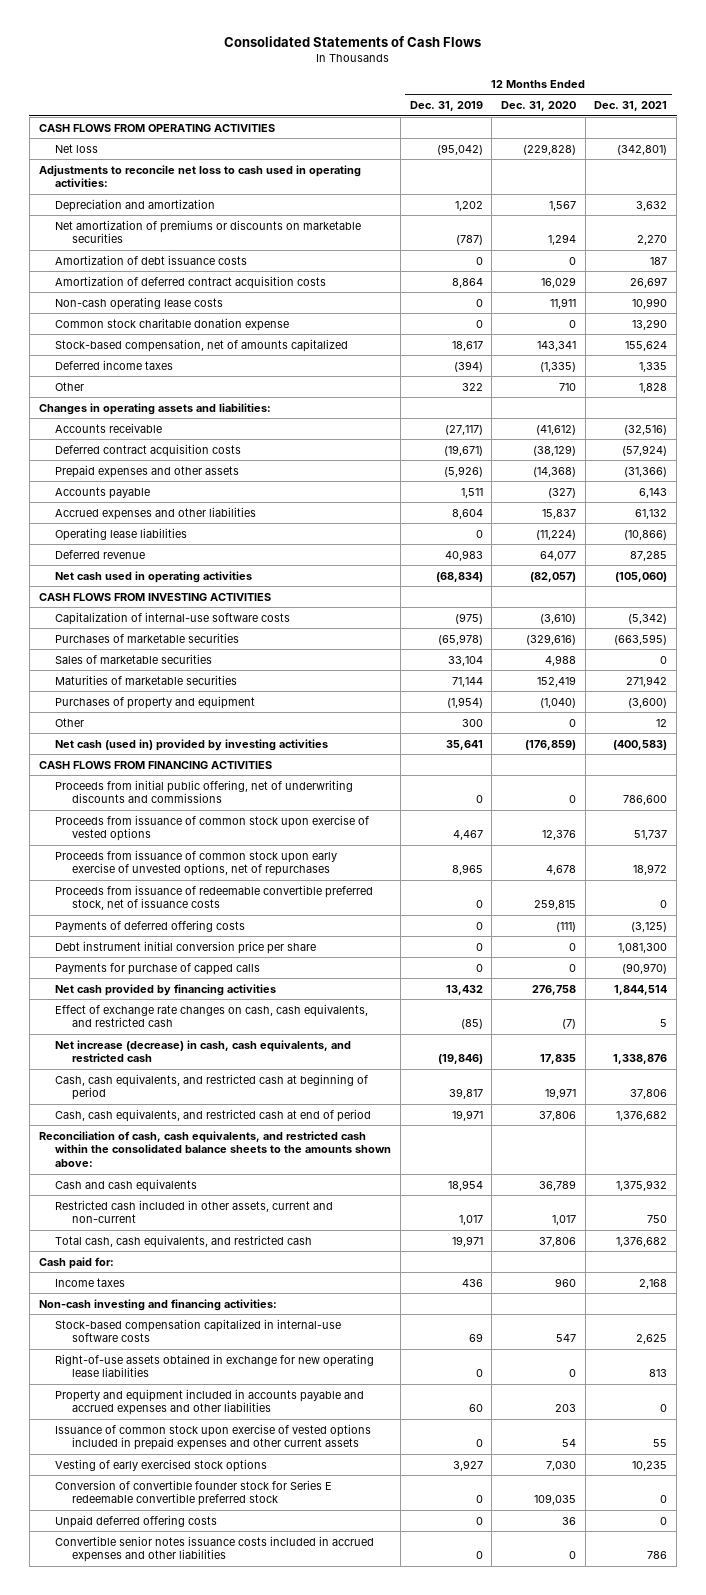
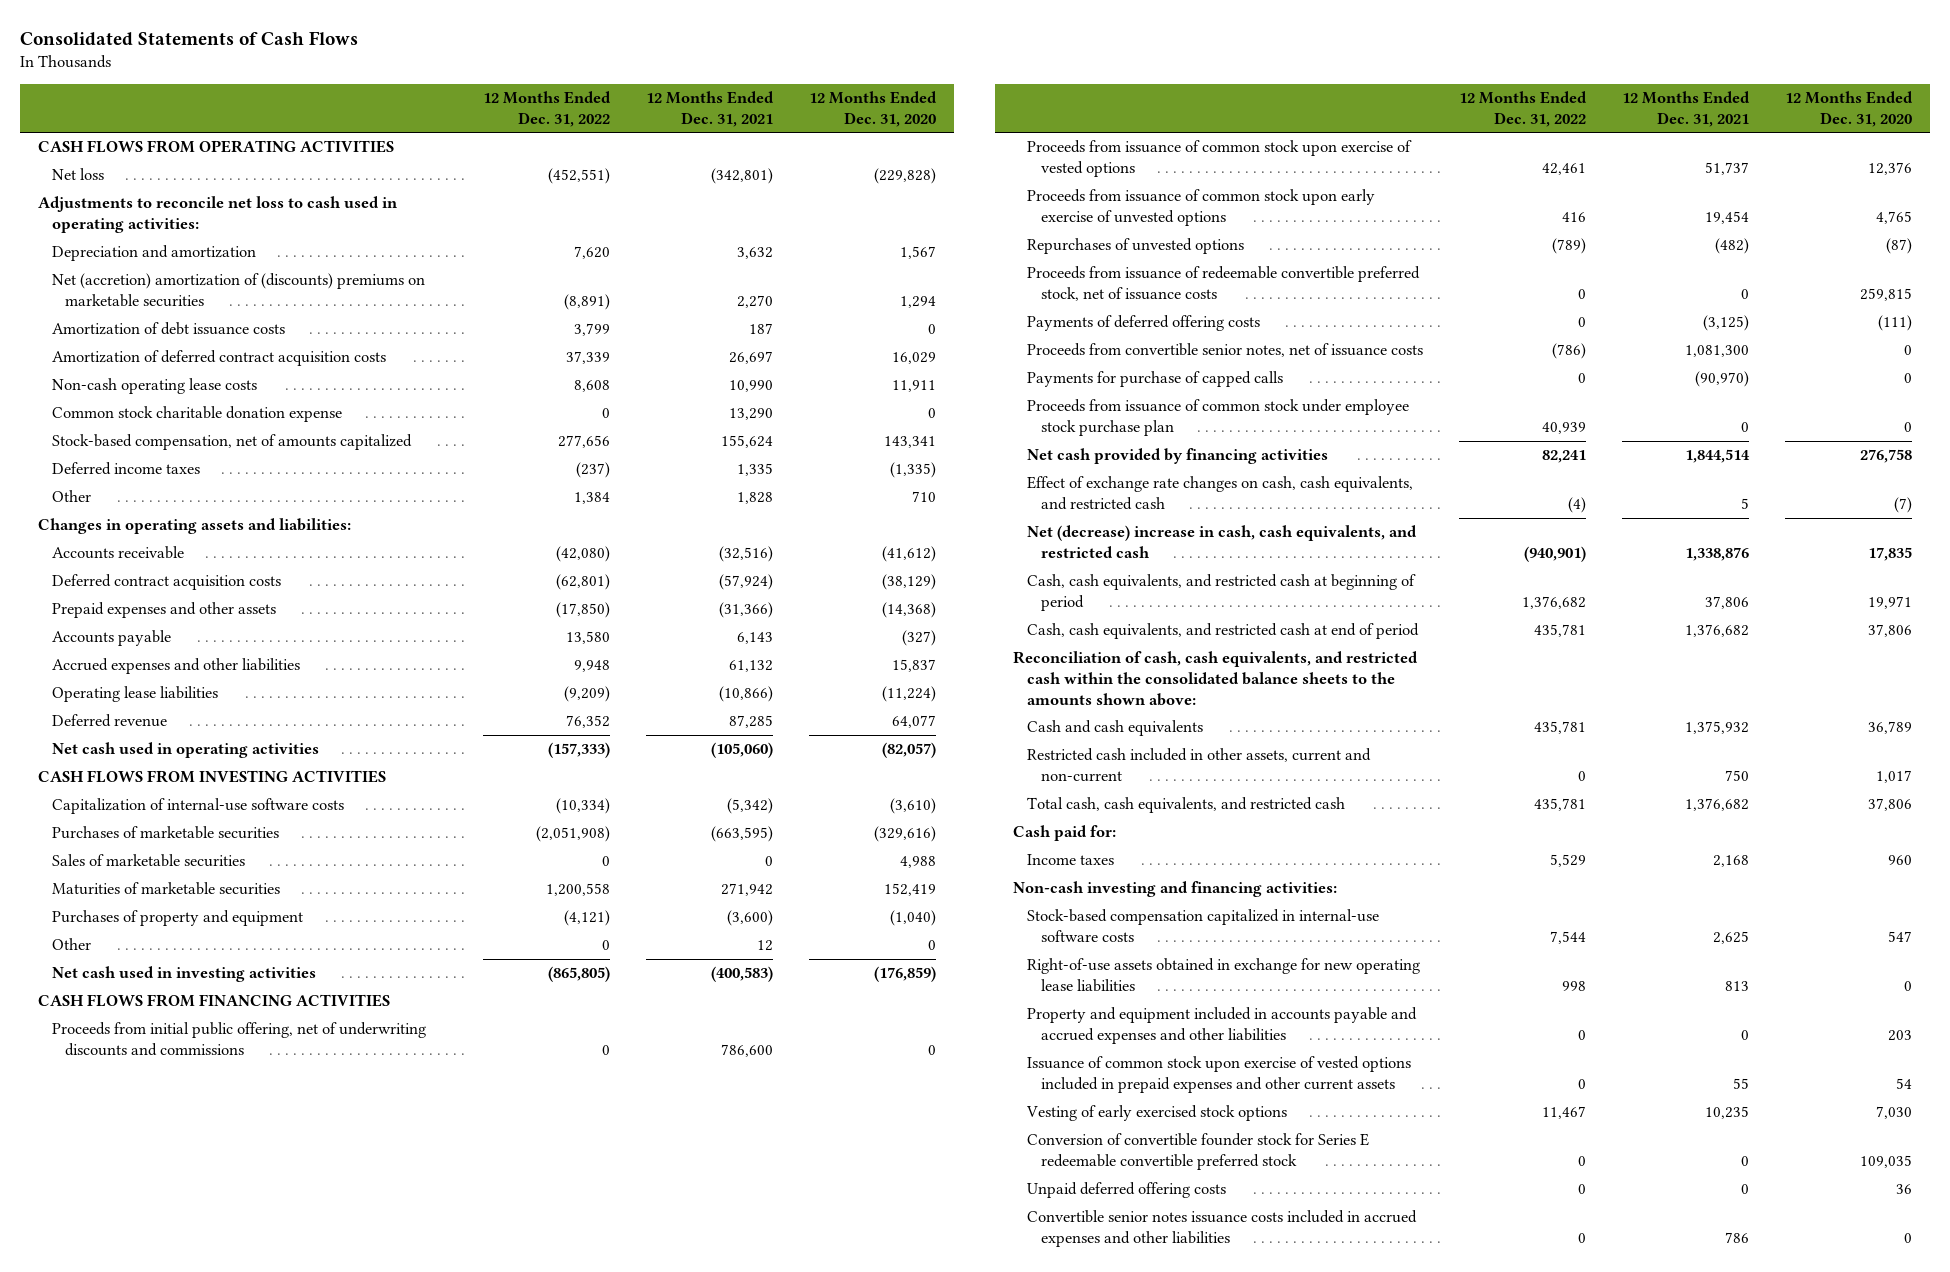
- | 12 Months Ended Dec. 31, 2019 | 12 Months Ended Dec. 31, 2020 | 12 Months Ended Dec. 31, 2021
+ | 12 Months Ended Dec. 31, 2022 | 12 Months Ended Dec. 31, 2021 | 12 Months Ended Dec. 31, 2020
- Net amortization of premiums or discounts on marketable securities | (787) | 1,294 | 2,270
+ Net (accretion) amortization of (discounts) premiums on marketable securities | (8,891) | 2,270 | 1,294
- Net cash (used in) provided by investing activities | 35,641 | (176,859) | (400,583)
+ Net cash used in investing activities | (865,805) | (400,583) | (176,859)
- Proceeds from issuance of common stock upon early exercise of unvested options, net of repurchases | 8,965 | 4,678 | 18,972
+ Proceeds from issuance of common stock upon early exercise of unvested options | 416 | 19,454 | 4,765
+ Repurchases of unvested options | (789) | (482) | (87)
- Debt instrument initial conversion price per share | 0 | 0 | 1,081,300
+ Proceeds from convertible senior notes, net of issuance costs | (786) | 1,081,300 | 0
+ Proceeds from issuance of common stock under employee stock purchase plan | 40,939 | 0 | 0
- Net increase (decrease) in cash, cash equivalents, and restricted cash | (19,846) | 17,835 | 1,338,876
+ Net (decrease) increase in cash, cash equivalents, and restricted cash | (940,901) | 1,338,876 | 17,835

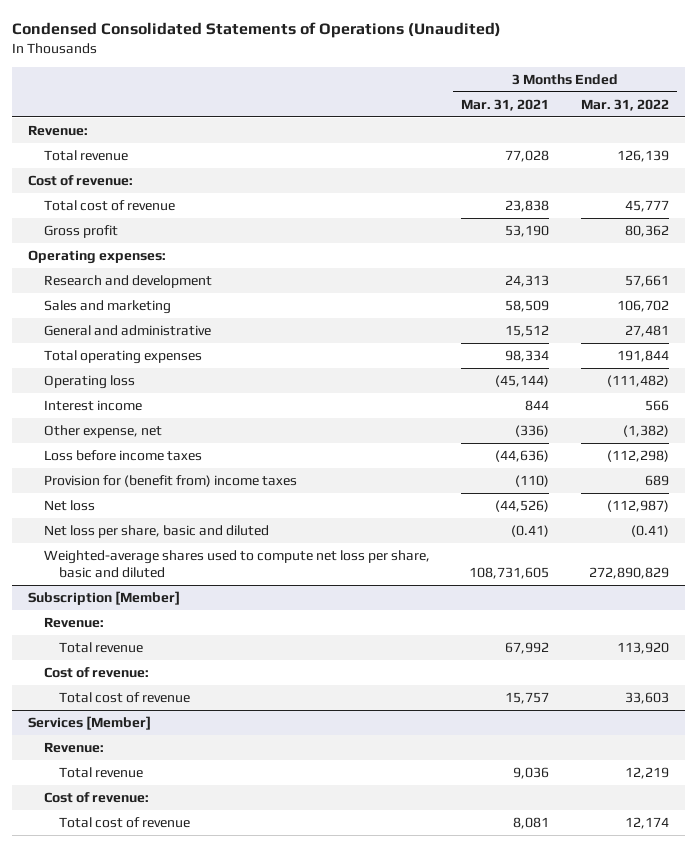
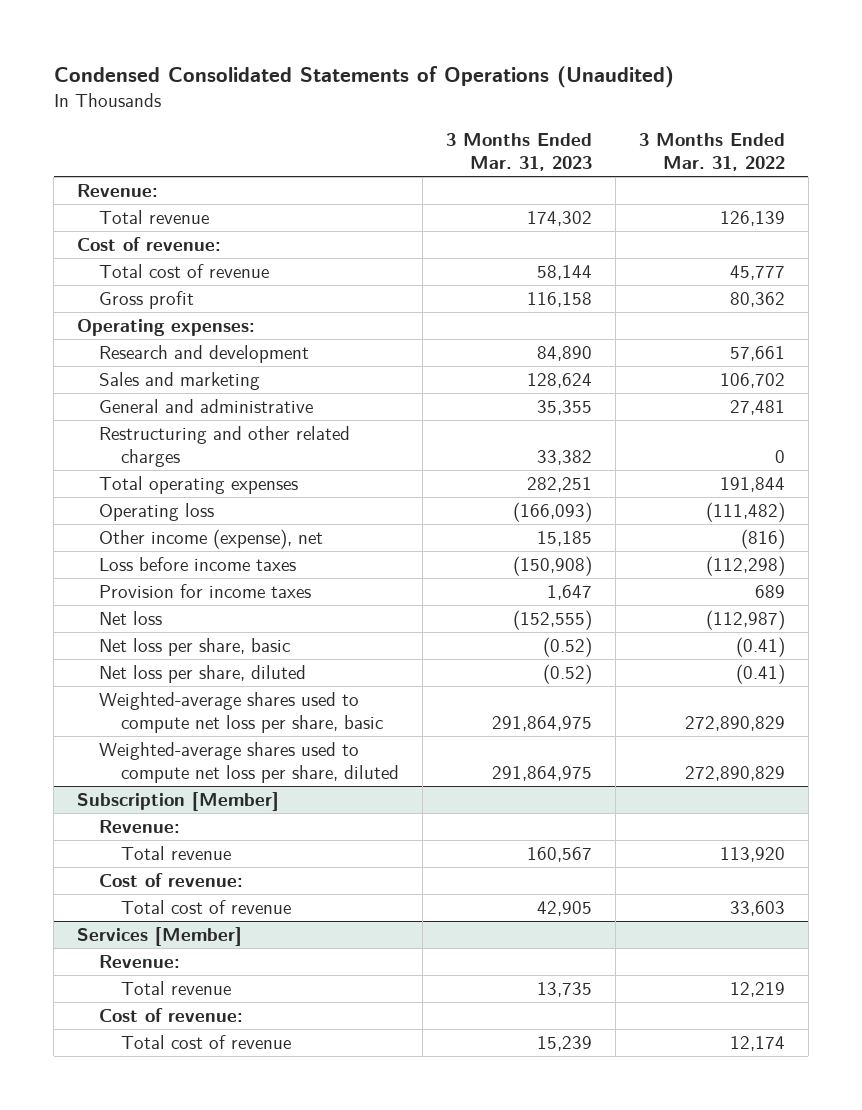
- | 3 Months Ended Mar. 31, 2021 | 3 Months Ended Mar. 31, 2022
+ | 3 Months Ended Mar. 31, 2023 | 3 Months Ended Mar. 31, 2022
+ Restructuring and other related charges | 33,382 | 0
- Interest income | 844 | 566
- Other expense, net | (336) | (1,382)
+ Other income (expense), net | 15,185 | (816)
- Provision for (benefit from) income taxes | (110) | 689
+ Provision for income taxes | 1,647 | 689
- Net loss per share, basic and diluted | (0.41) | (0.41)
- Weighted-average shares used to compute net loss per share, basic and diluted | 108,731,605 | 272,890,829
+ Net loss per share, basic | (0.52) | (0.41)
+ Net loss per share, diluted | (0.52) | (0.41)
+ Weighted-average shares used to compute net loss per share, basic | 291,864,975 | 272,890,829
+ Weighted-average shares used to compute net loss per share, diluted | 291,864,975 | 272,890,829

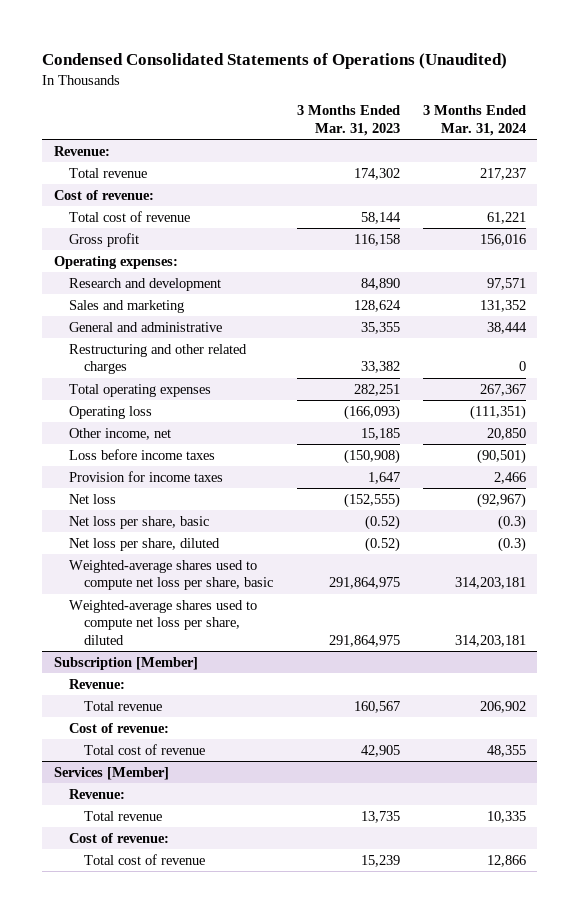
- | 3 Months Ended Mar. 31, 2023 | 3 Months Ended Mar. 31, 2022
+ | 3 Months Ended Mar. 31, 2023 | 3 Months Ended Mar. 31, 2024
- Other income (expense), net | 15,185 | (816)
+ Other income, net | 15,185 | 20,850

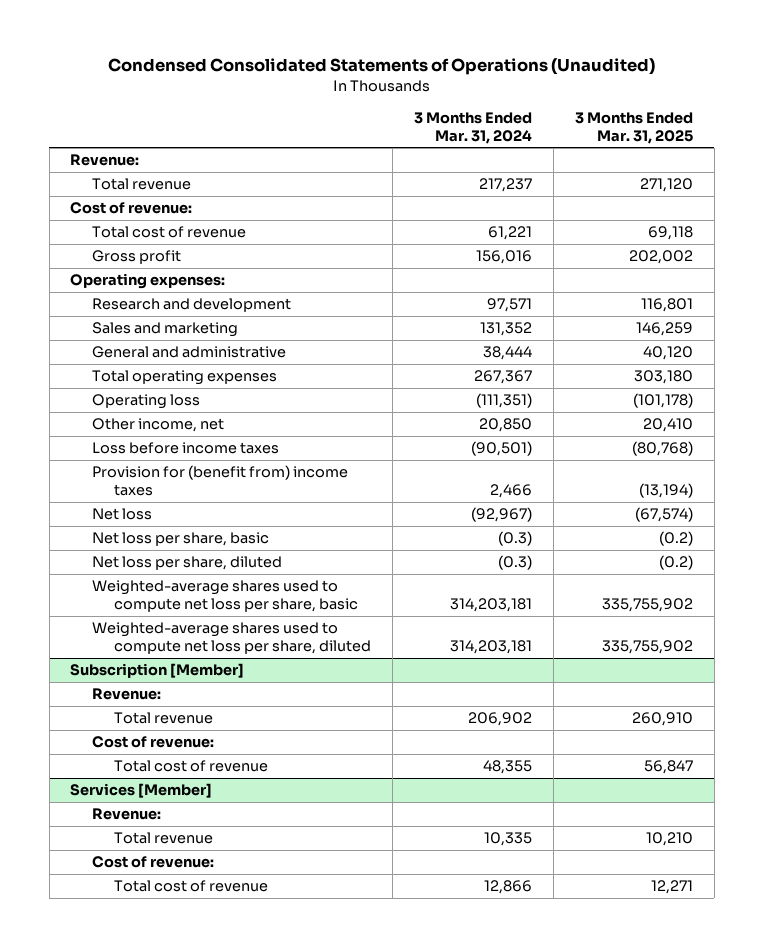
- | 3 Months Ended Mar. 31, 2023 | 3 Months Ended Mar. 31, 2024
+ | 3 Months Ended Mar. 31, 2024 | 3 Months Ended Mar. 31, 2025
- Restructuring and other related charges | 33,382 | 0
- Provision for income taxes | 1,647 | 2,466
+ Provision for (benefit from) income taxes | 2,466 | (13,194)

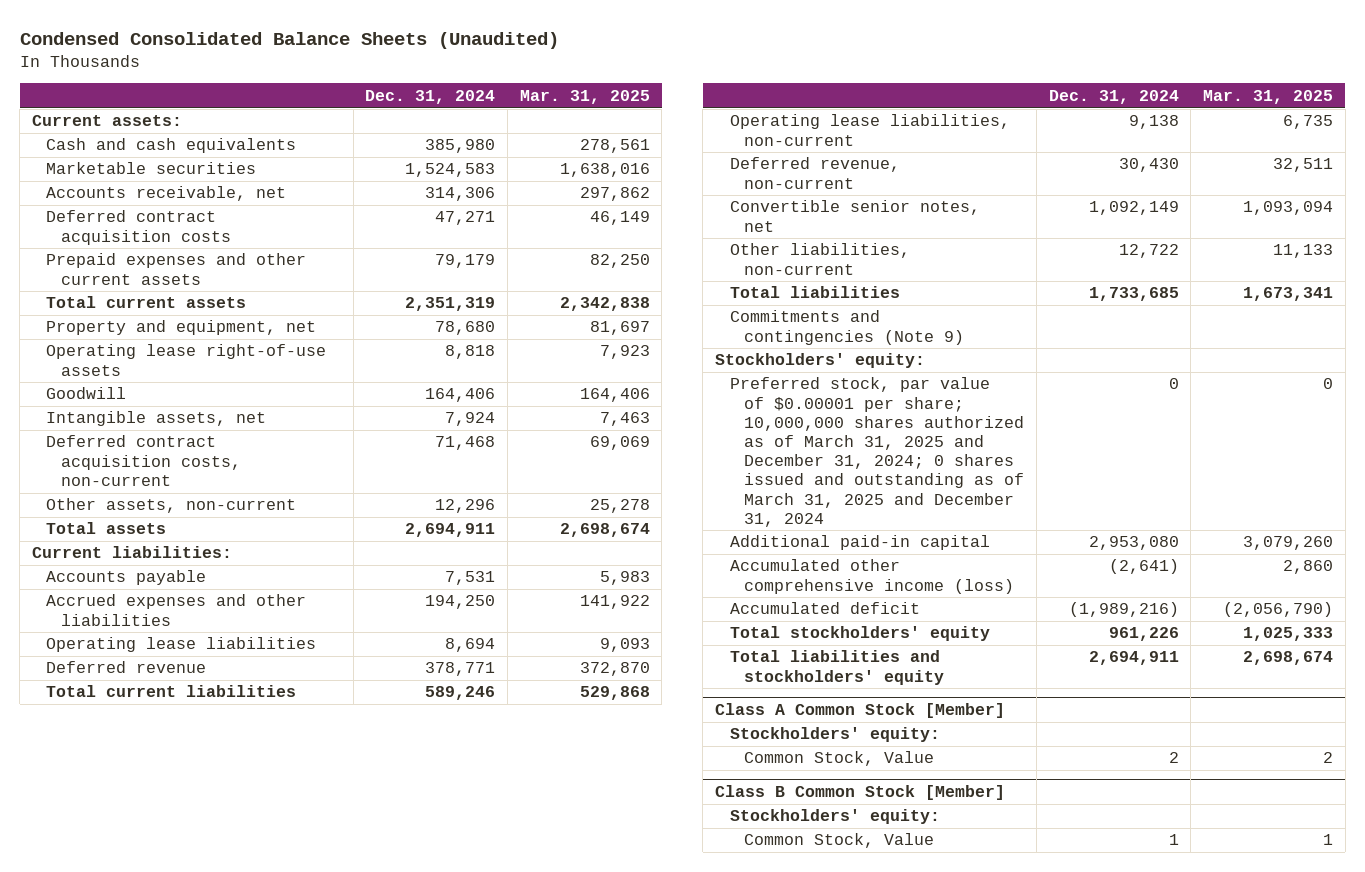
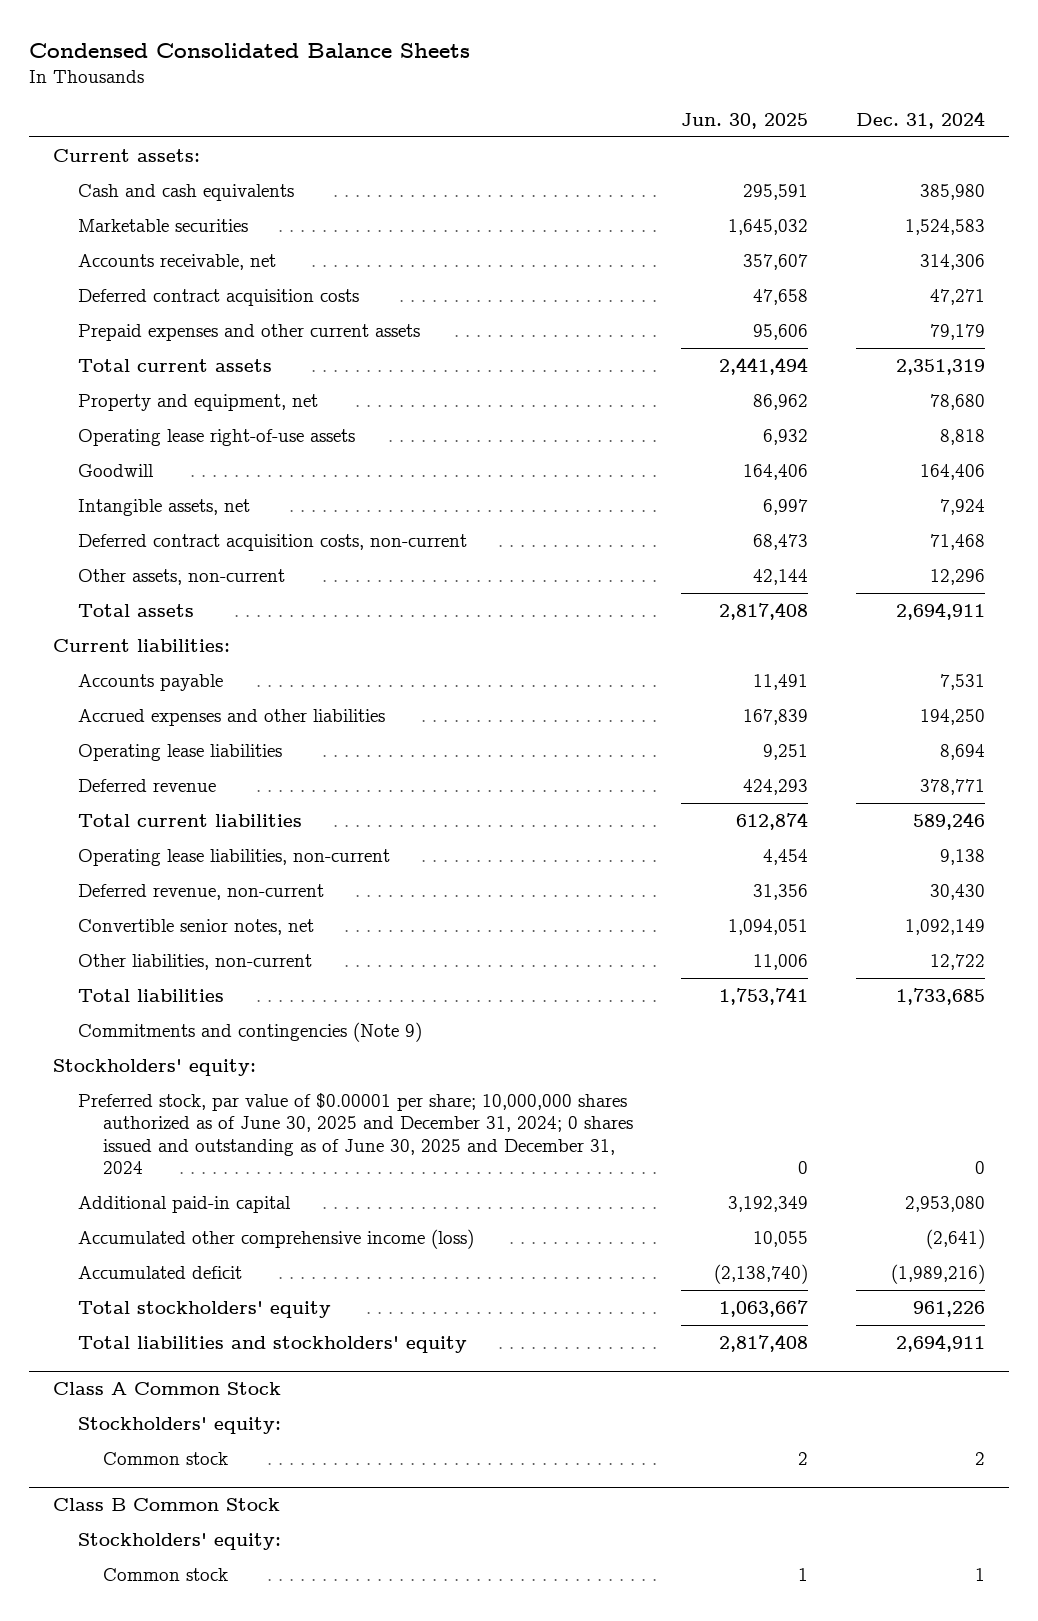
- Condensed Consolidated Balance Sheets (Unaudited)
+ Condensed Consolidated Balance Sheets
- | Dec. 31, 2024 | Mar. 31, 2025
+ | Jun. 30, 2025 | Dec. 31, 2024
- Preferred stock, par value of $0.00001 per share; 10,000,000 shares authorized as of March 31, 2025 and December 31, 2024; 0 shares issued and outstanding as of March 31, 2025 and December 31, 2024 | 0 | 0
+ Preferred stock, par value of $0.00001 per share; 10,000,000 shares authorized as of June 30, 2025 and December 31, 2024; 0 shares issued and outstanding as of June 30, 2025 and December 31, 2024 | 0 | 0
- Class A Common Stock [Member]
+ Class A Common Stock
- Common Stock, Value | 2 | 2
- Class B Common Stock [Member]
+ Common stock | 2 | 2
+ Class B Common Stock
- Common Stock, Value | 1 | 1
+ Common stock | 1 | 1

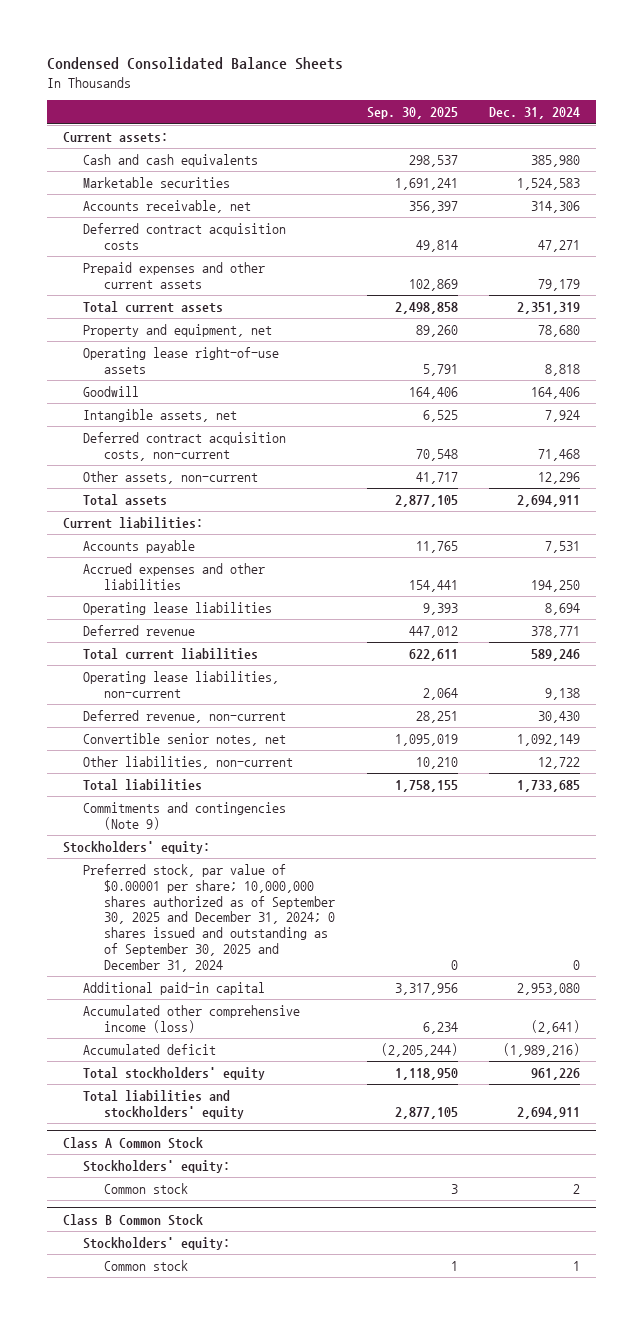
- | Jun. 30, 2025 | Dec. 31, 2024
+ | Sep. 30, 2025 | Dec. 31, 2024
- Preferred stock, par value of $0.00001 per share; 10,000,000 shares authorized as of June 30, 2025 and December 31, 2024; 0 shares issued and outstanding as of June 30, 2025 and December 31, 2024 | 0 | 0
+ Preferred stock, par value of $0.00001 per share; 10,000,000 shares authorized as of September 30, 2025 and December 31, 2024; 0 shares issued and outstanding as of September 30, 2025 and December 31, 2024 | 0 | 0

